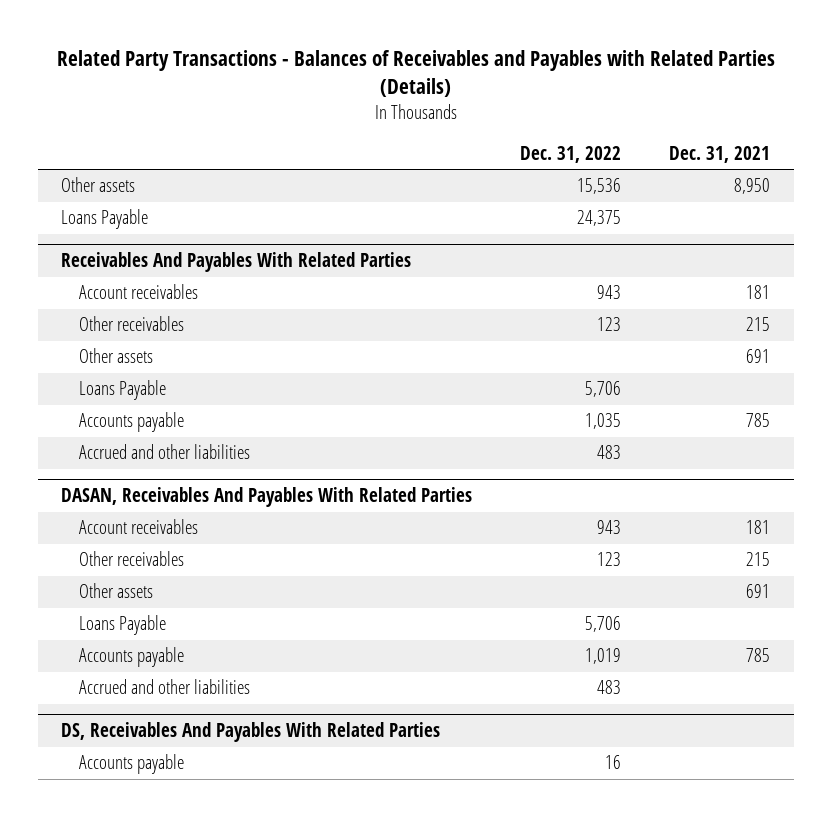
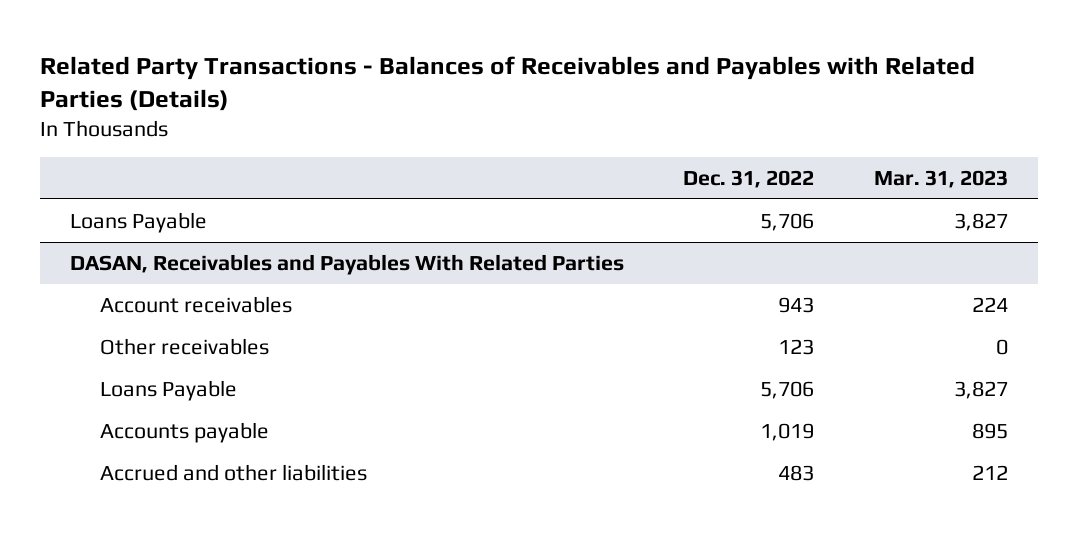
- | Dec. 31, 2022 | Dec. 31, 2021
+ | Dec. 31, 2022 | Mar. 31, 2023
- Other assets | 15,536 | 8,950
- Loans Payable | 24,375 |
- Receivables And Payables With Related Parties
- Account receivables | 943 | 181
- Other receivables | 123 | 215
- Other assets | | 691
- Accounts payable | 1,035 | 785
- Accrued and other liabilities | 483 |
- DASAN, Receivables And Payables With Related Parties
+ DASAN, Receivables and Payables With Related Parties
- Other assets | | 691
- DS, Receivables And Payables With Related Parties
- Accounts payable | 16 |

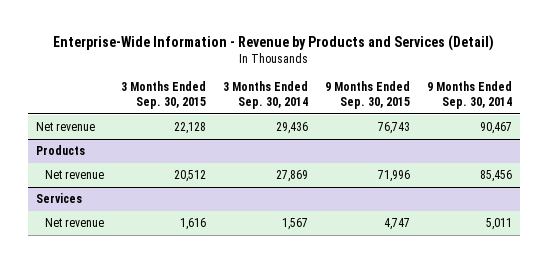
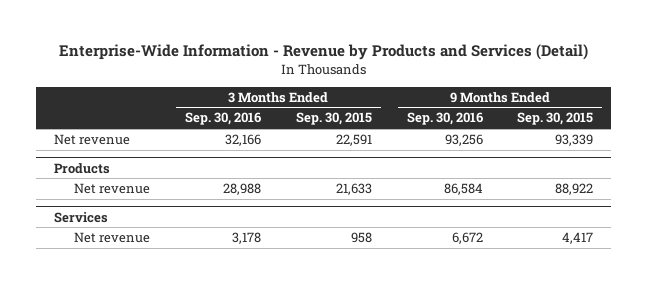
- | 3 Months Ended Sep. 30, 2015 | 3 Months Ended Sep. 30, 2014 | 9 Months Ended Sep. 30, 2015 | 9 Months Ended Sep. 30, 2014
+ | 3 Months Ended Sep. 30, 2016 | 3 Months Ended Sep. 30, 2015 | 9 Months Ended Sep. 30, 2016 | 9 Months Ended Sep. 30, 2015
- Net revenue | 22,128 | 29,436 | 76,743 | 90,467
+ Net revenue | 32,166 | 22,591 | 93,256 | 93,339
@ Products
- Net revenue | 20,512 | 27,869 | 71,996 | 85,456
+ Net revenue | 28,988 | 21,633 | 86,584 | 88,922
@ Services
- Net revenue | 1,616 | 1,567 | 4,747 | 5,011
+ Net revenue | 3,178 | 958 | 6,672 | 4,417

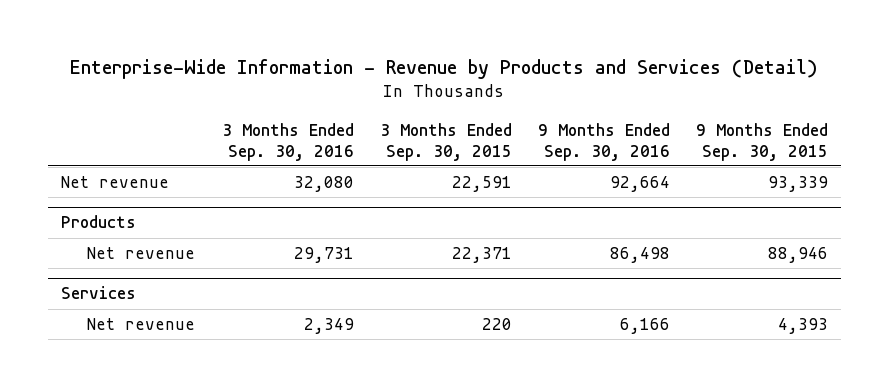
- Net revenue | 32,166 | 22,591 | 93,256 | 93,339
+ Net revenue | 32,080 | 22,591 | 92,664 | 93,339
@ Products
- Net revenue | 28,988 | 21,633 | 86,584 | 88,922
+ Net revenue | 29,731 | 22,371 | 86,498 | 88,946
@ Services
- Net revenue | 3,178 | 958 | 6,672 | 4,417
+ Net revenue | 2,349 | 220 | 6,166 | 4,393

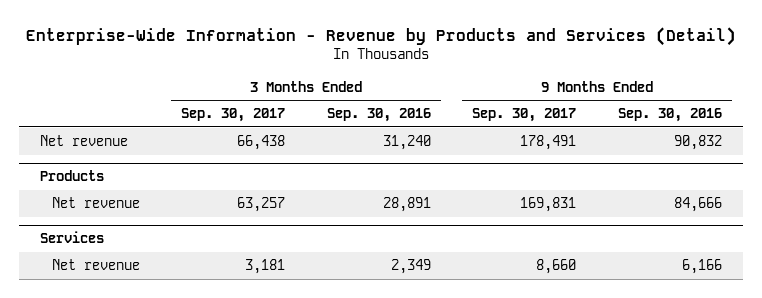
- | 3 Months Ended Sep. 30, 2016 | 3 Months Ended Sep. 30, 2015 | 9 Months Ended Sep. 30, 2016 | 9 Months Ended Sep. 30, 2015
+ | 3 Months Ended Sep. 30, 2017 | 3 Months Ended Sep. 30, 2016 | 9 Months Ended Sep. 30, 2017 | 9 Months Ended Sep. 30, 2016
- Net revenue | 32,080 | 22,591 | 92,664 | 93,339
+ Net revenue | 66,438 | 31,240 | 178,491 | 90,832
@ Products
- Net revenue | 29,731 | 22,371 | 86,498 | 88,946
+ Net revenue | 63,257 | 28,891 | 169,831 | 84,666

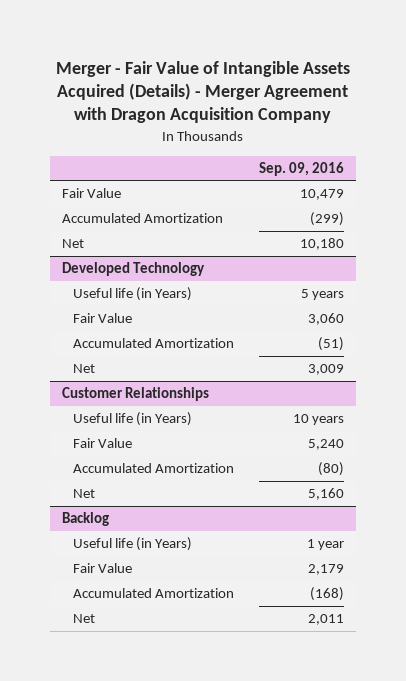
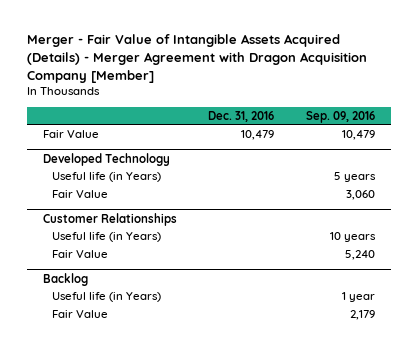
- Merger - Fair Value of Intangible Assets Acquired (Details) - Merger Agreement with Dragon Acquisition Company
+ Merger - Fair Value of Intangible Assets Acquired (Details) - Merger Agreement with Dragon Acquisition Company [Member]
- | Sep. 09, 2016
+ | Dec. 31, 2016 | Sep. 09, 2016
- Accumulated Amortization | (299)
- Net | 10,180
@ Developed Technology
- Accumulated Amortization | (51)
- Net | 3,009
@ Customer Relationships
- Accumulated Amortization | (80)
- Net | 5,160
@ Backlog
- Accumulated Amortization | (168)
- Net | 2,011

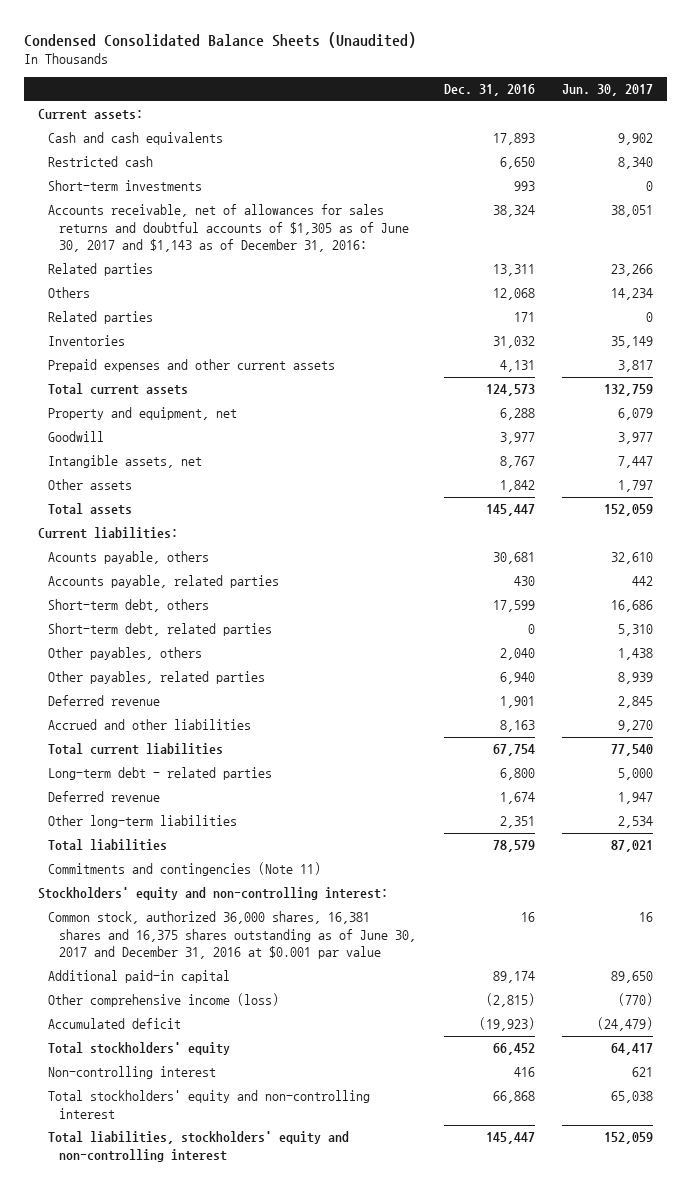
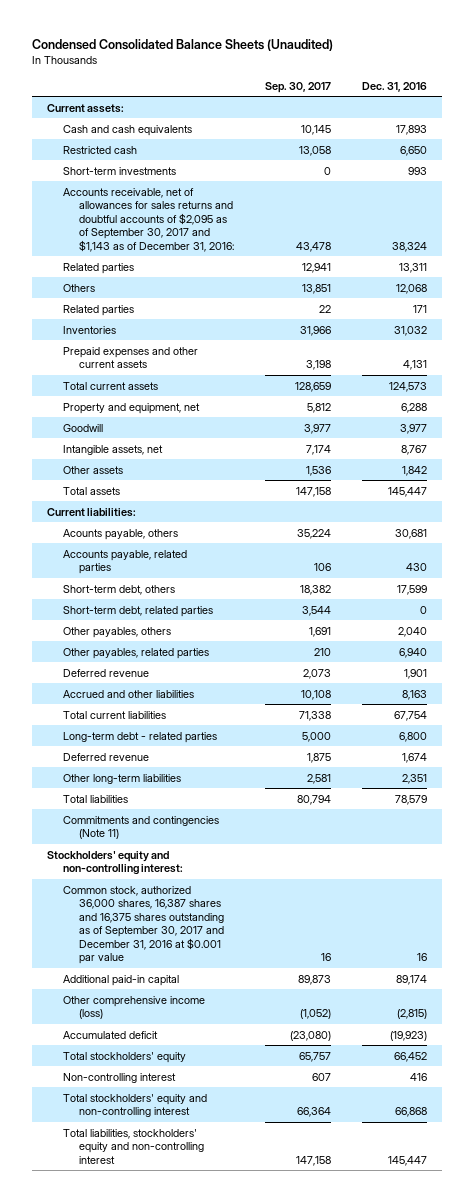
- | Dec. 31, 2016 | Jun. 30, 2017
+ | Sep. 30, 2017 | Dec. 31, 2016
- Accounts receivable, net of allowances for sales returns and doubtful accounts of $1,305 as of June 30, 2017 and $1,143 as of December 31, 2016: | 38,324 | 38,051
+ Accounts receivable, net of allowances for sales returns and doubtful accounts of $2,095 as of September 30, 2017 and $1,143 as of December 31, 2016: | 43,478 | 38,324
- Common stock, authorized 36,000 shares, 16,381 shares and 16,375 shares outstanding as of June 30, 2017 and December 31, 2016 at $0.001 par value | 16 | 16
+ Common stock, authorized 36,000 shares, 16,387 shares and 16,375 shares outstanding as of September 30, 2017 and December 31, 2016 at $0.001 par value | 16 | 16

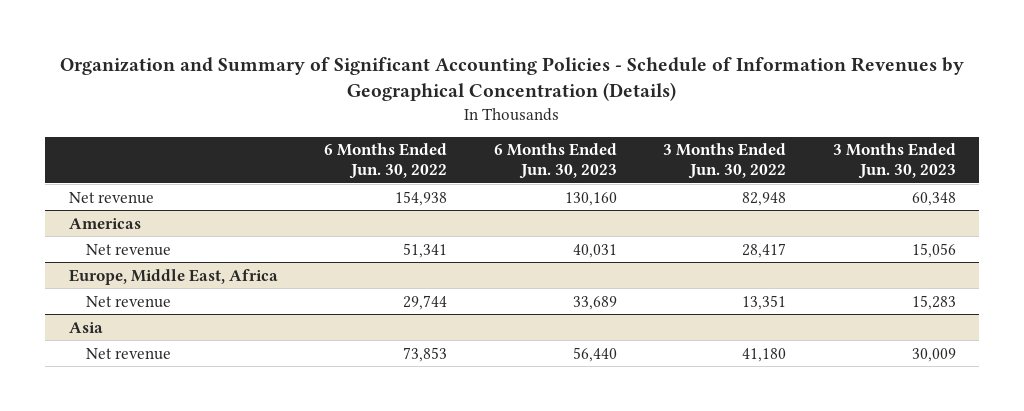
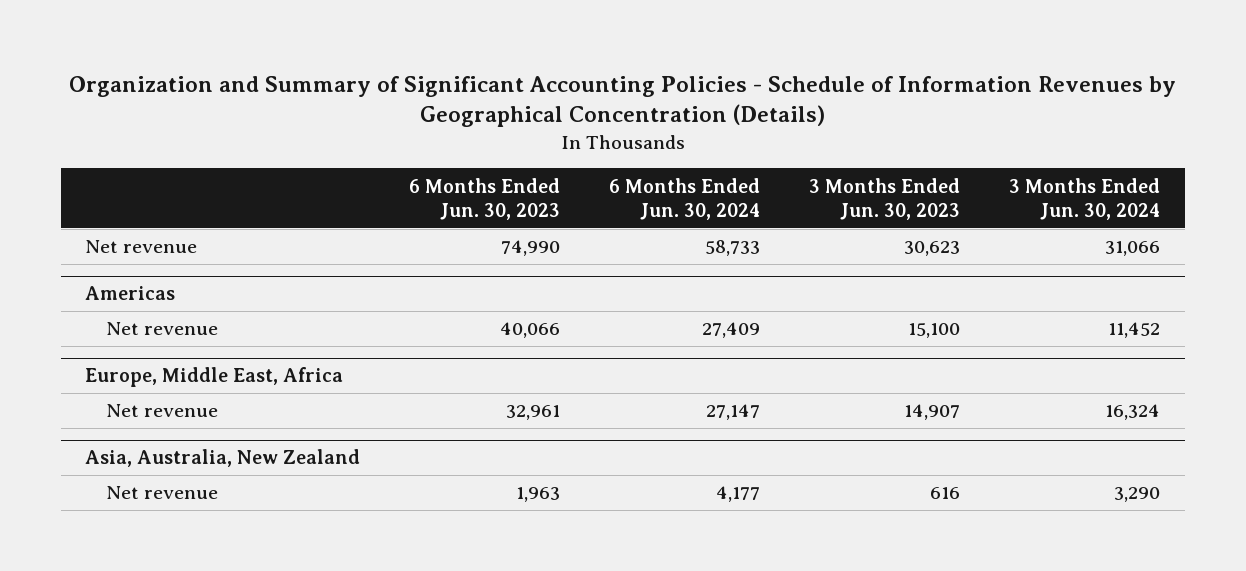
- | 6 Months Ended Jun. 30, 2022 | 6 Months Ended Jun. 30, 2023 | 3 Months Ended Jun. 30, 2022 | 3 Months Ended Jun. 30, 2023
+ | 6 Months Ended Jun. 30, 2023 | 6 Months Ended Jun. 30, 2024 | 3 Months Ended Jun. 30, 2023 | 3 Months Ended Jun. 30, 2024
- Net revenue | 154,938 | 130,160 | 82,948 | 60,348
+ Net revenue | 74,990 | 58,733 | 30,623 | 31,066
@ Americas
- Net revenue | 51,341 | 40,031 | 28,417 | 15,056
+ Net revenue | 40,066 | 27,409 | 15,100 | 11,452
@ Europe, Middle East, Africa
- Net revenue | 29,744 | 33,689 | 13,351 | 15,283
- Asia
- Net revenue | 73,853 | 56,440 | 41,180 | 30,009
@ Europe, Middle East, Africa
+ Net revenue | 32,961 | 27,147 | 14,907 | 16,324
+ Asia, Australia, New Zealand
+ Net revenue | 1,963 | 4,177 | 616 | 3,290

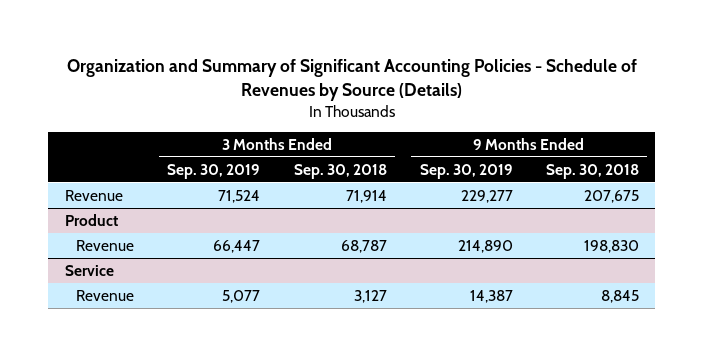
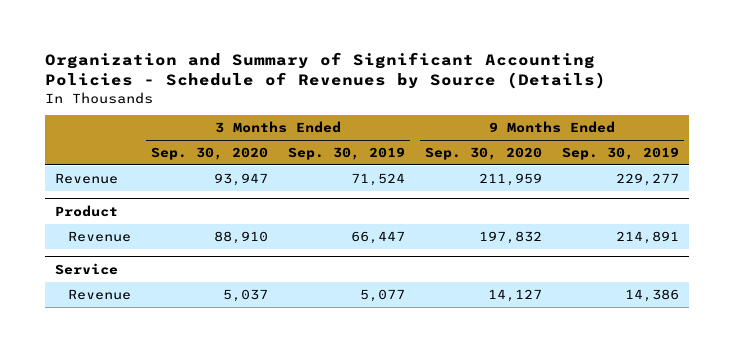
- | 3 Months Ended Sep. 30, 2019 | 3 Months Ended Sep. 30, 2018 | 9 Months Ended Sep. 30, 2019 | 9 Months Ended Sep. 30, 2018
+ | 3 Months Ended Sep. 30, 2020 | 3 Months Ended Sep. 30, 2019 | 9 Months Ended Sep. 30, 2020 | 9 Months Ended Sep. 30, 2019
@ Product
- Revenue | 66,447 | 68,787 | 214,890 | 198,830
+ Revenue | 88,910 | 66,447 | 197,832 | 214,891
@ Service
- Revenue | 5,077 | 3,127 | 14,387 | 8,845
+ Revenue | 5,037 | 5,077 | 14,127 | 14,386

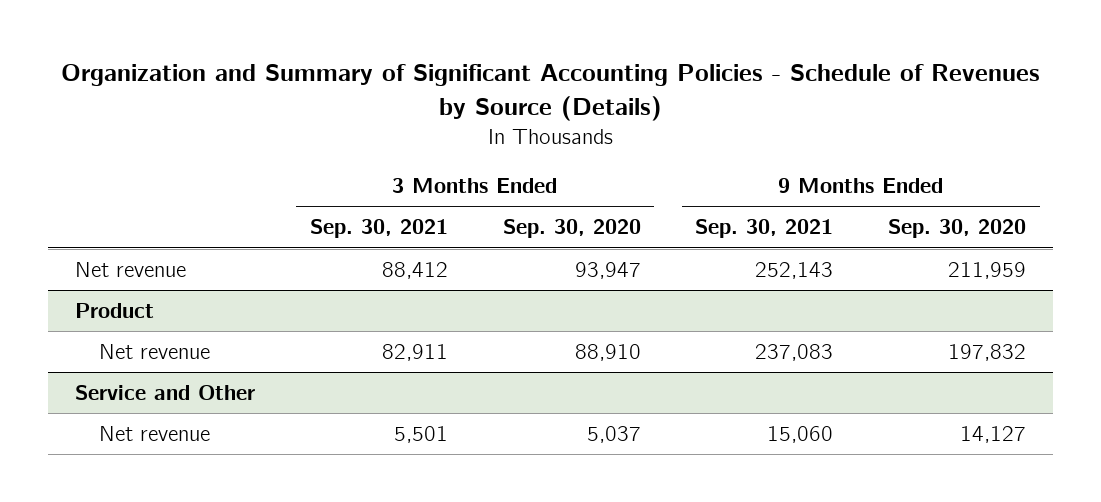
- | 3 Months Ended Sep. 30, 2020 | 3 Months Ended Sep. 30, 2019 | 9 Months Ended Sep. 30, 2020 | 9 Months Ended Sep. 30, 2019
+ | 3 Months Ended Sep. 30, 2021 | 3 Months Ended Sep. 30, 2020 | 9 Months Ended Sep. 30, 2021 | 9 Months Ended Sep. 30, 2020
- Revenue | 93,947 | 71,524 | 211,959 | 229,277
+ Net revenue | 88,412 | 93,947 | 252,143 | 211,959
@ Product
- Revenue | 88,910 | 66,447 | 197,832 | 214,891
- Service
- Revenue | 5,037 | 5,077 | 14,127 | 14,386
@ Product
+ Net revenue | 82,911 | 88,910 | 237,083 | 197,832
+ Service and Other
+ Net revenue | 5,501 | 5,037 | 15,060 | 14,127

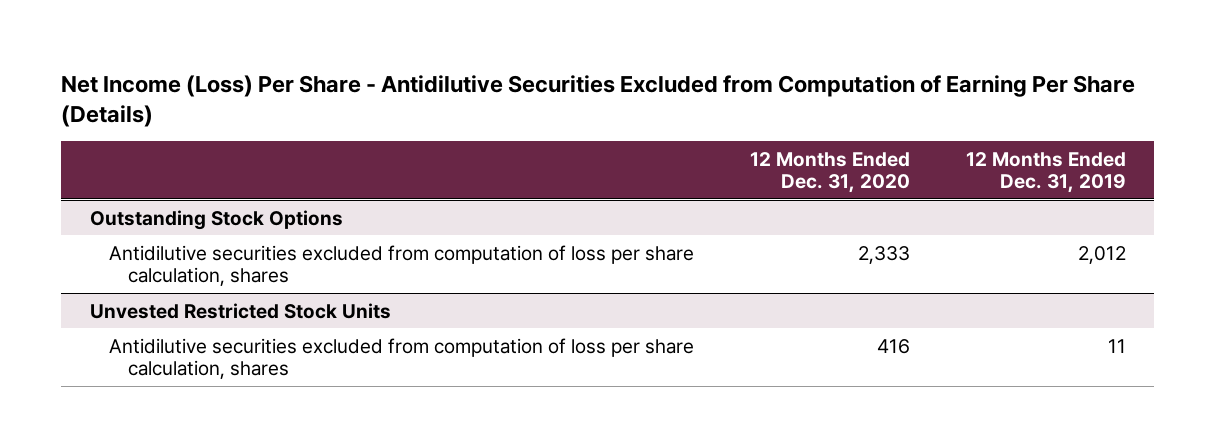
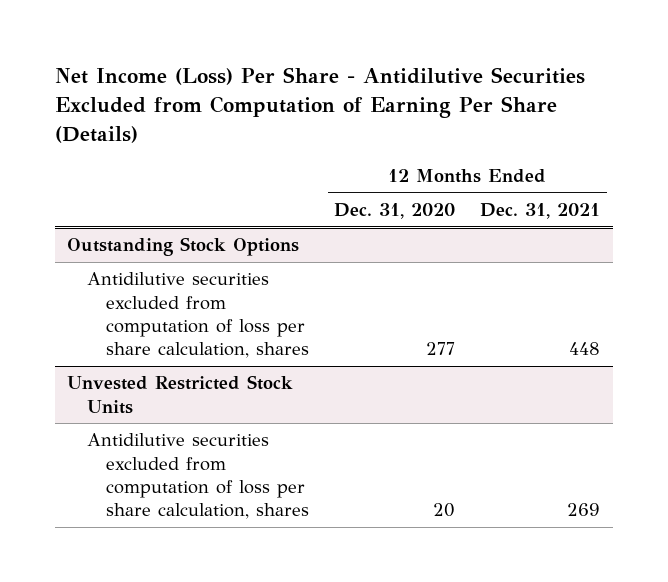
- | 12 Months Ended Dec. 31, 2020 | 12 Months Ended Dec. 31, 2019
+ | 12 Months Ended Dec. 31, 2020 | 12 Months Ended Dec. 31, 2021
@ Outstanding Stock Options
- Antidilutive securities excluded from computation of loss per share calculation, shares | 2,333 | 2,012
+ Antidilutive securities excluded from computation of loss per share calculation, shares | 277 | 448
@ Unvested Restricted Stock Units
- Antidilutive securities excluded from computation of loss per share calculation, shares | 416 | 11
+ Antidilutive securities excluded from computation of loss per share calculation, shares | 20 | 269

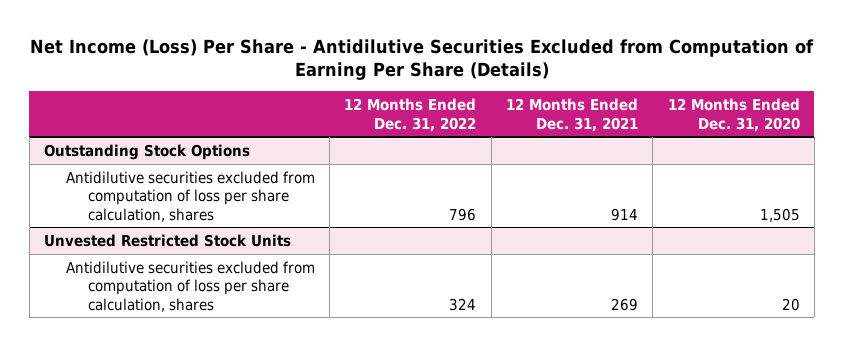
- | 12 Months Ended Dec. 31, 2020 | 12 Months Ended Dec. 31, 2021
+ | 12 Months Ended Dec. 31, 2022 | 12 Months Ended Dec. 31, 2021 | 12 Months Ended Dec. 31, 2020
@ Outstanding Stock Options
- Antidilutive securities excluded from computation of loss per share calculation, shares | 277 | 448
+ Antidilutive securities excluded from computation of loss per share calculation, shares | 796 | 914 | 1,505

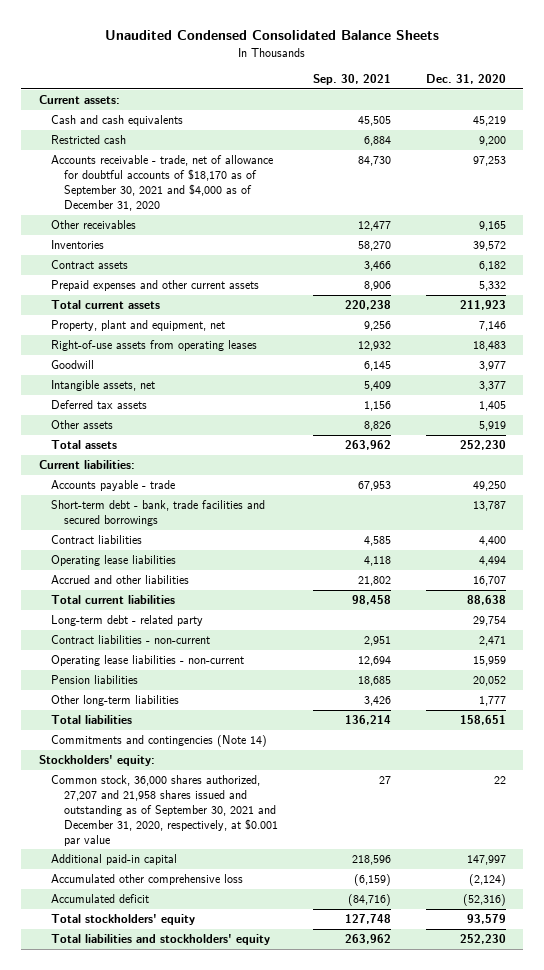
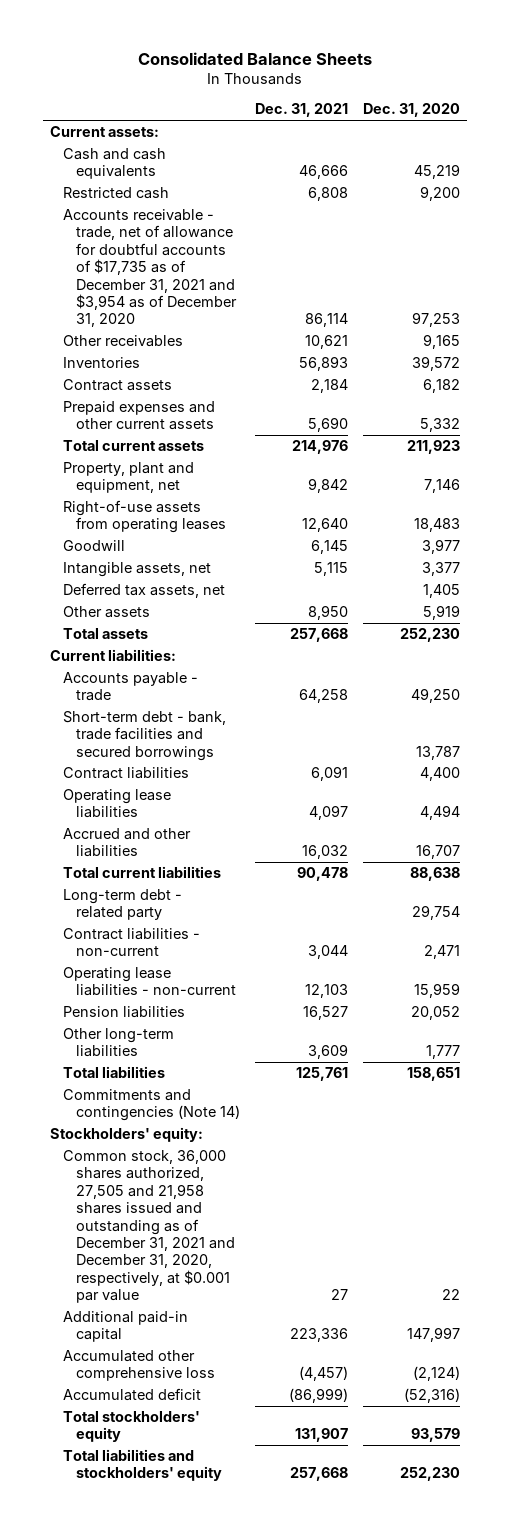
- Unaudited Condensed Consolidated Balance Sheets
+ Consolidated Balance Sheets
- | Sep. 30, 2021 | Dec. 31, 2020
+ | Dec. 31, 2021 | Dec. 31, 2020
- Accounts receivable - trade, net of allowance for doubtful accounts of $18,170 as of September 30, 2021 and $4,000 as of December 31, 2020 | 84,730 | 97,253
+ Accounts receivable - trade, net of allowance for doubtful accounts of $17,735 as of December 31, 2021 and $3,954 as of December 31, 2020 | 86,114 | 97,253
- Deferred tax assets | 1,156 | 1,405
+ Deferred tax assets, net | | 1,405
- Common stock, 36,000 shares authorized, 27,207 and 21,958 shares issued and outstanding as of September 30, 2021 and December 31, 2020, respectively, at $0.001 par value | 27 | 22
+ Common stock, 36,000 shares authorized, 27,505 and 21,958 shares issued and outstanding as of December 31, 2021 and December 31, 2020, respectively, at $0.001 par value | 27 | 22

